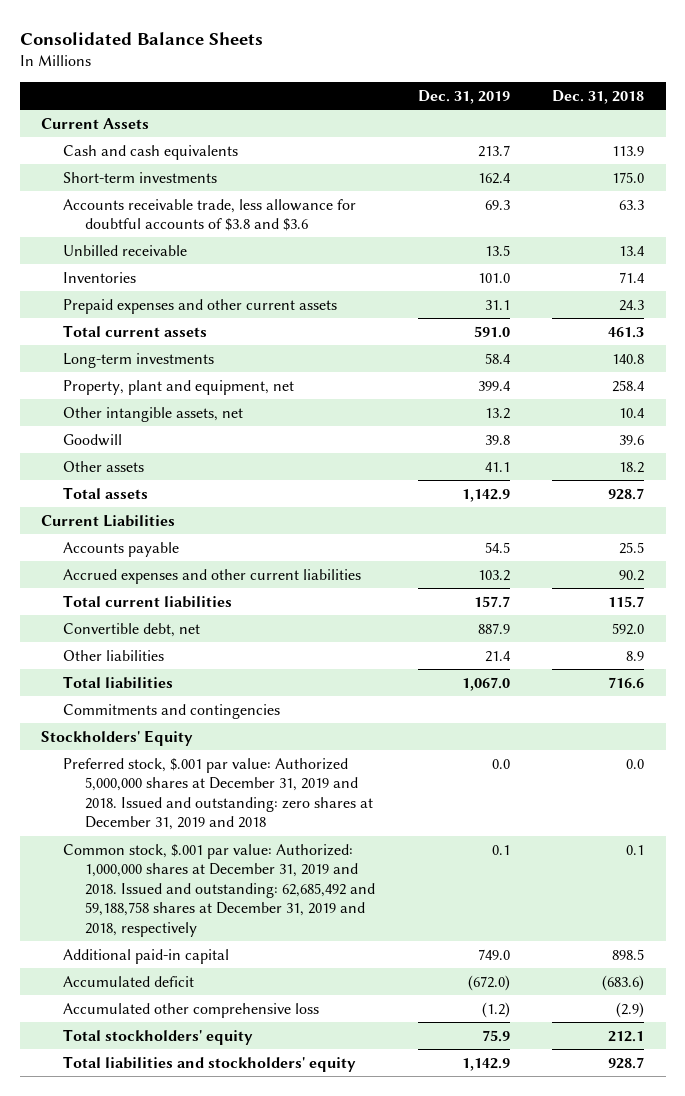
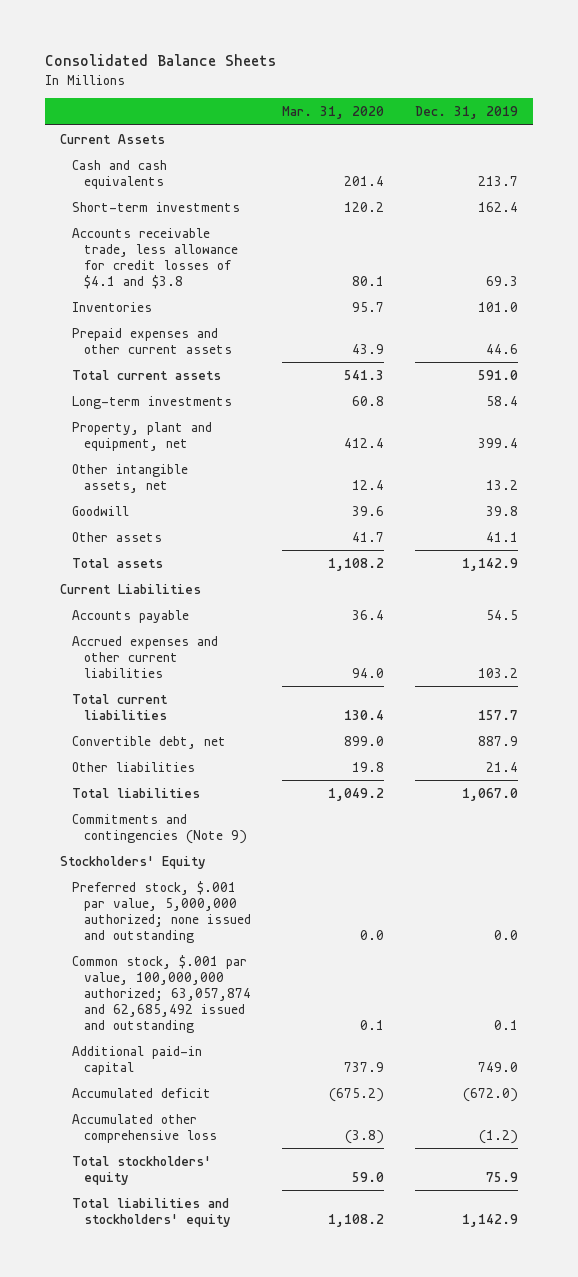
- | Dec. 31, 2019 | Dec. 31, 2018
+ | Mar. 31, 2020 | Dec. 31, 2019
- Accounts receivable trade, less allowance for doubtful accounts of $3.8 and $3.6 | 69.3 | 63.3
- Unbilled receivable | 13.5 | 13.4
+ Accounts receivable trade, less allowance for credit losses of $4.1 and $3.8 | 80.1 | 69.3
- Prepaid expenses and other current assets | 31.1 | 24.3
+ Prepaid expenses and other current assets | 43.9 | 44.6
- Commitments and contingencies
+ Commitments and contingencies (Note 9)
- Preferred stock, $.001 par value: Authorized 5,000,000 shares at December 31, 2019 and 2018. Issued and outstanding: zero shares at December 31, 2019 and 2018 | 0.0 | 0.0
- Common stock, $.001 par value: Authorized: 1,000,000 shares at December 31, 2019 and 2018. Issued and outstanding: 62,685,492 and 59,188,758 shares at December 31, 2019 and 2018, respectively | 0.1 | 0.1
+ Preferred stock, $.001 par value, 5,000,000 authorized; none issued and outstanding | 0.0 | 0.0
+ Common stock, $.001 par value, 100,000,000 authorized; 63,057,874 and 62,685,492 issued and outstanding | 0.1 | 0.1

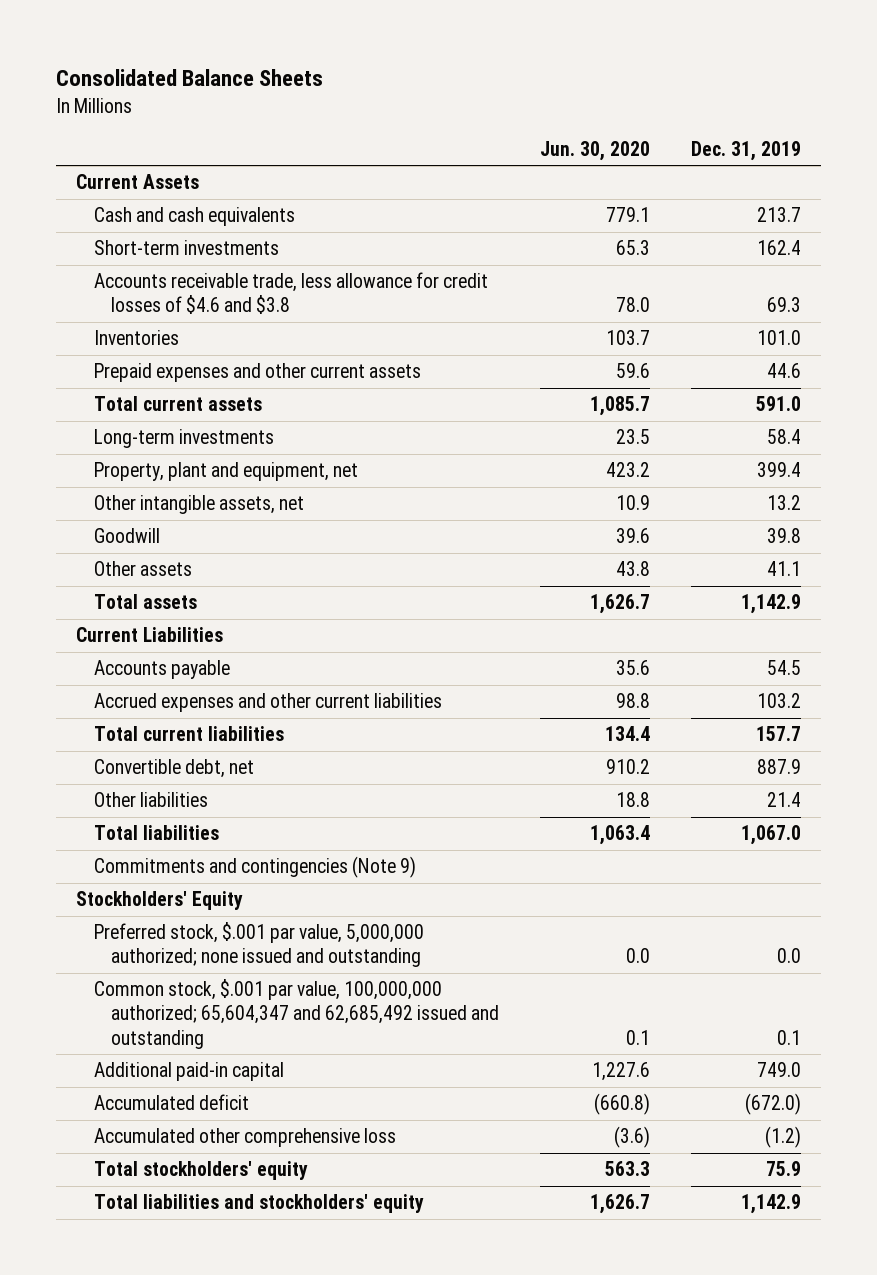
- | Mar. 31, 2020 | Dec. 31, 2019
+ | Jun. 30, 2020 | Dec. 31, 2019
- Accounts receivable trade, less allowance for credit losses of $4.1 and $3.8 | 80.1 | 69.3
+ Accounts receivable trade, less allowance for credit losses of $4.6 and $3.8 | 78.0 | 69.3
- Common stock, $.001 par value, 100,000,000 authorized; 63,057,874 and 62,685,492 issued and outstanding | 0.1 | 0.1
+ Common stock, $.001 par value, 100,000,000 authorized; 65,604,347 and 62,685,492 issued and outstanding | 0.1 | 0.1

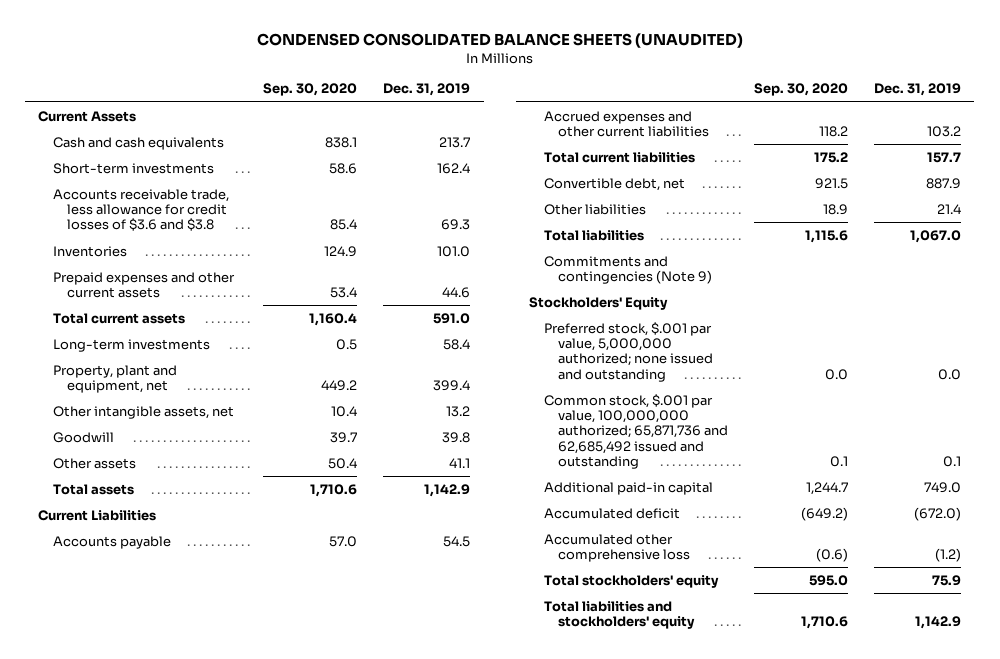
- Consolidated Balance Sheets
+ CONDENSED CONSOLIDATED BALANCE SHEETS (UNAUDITED)
- | Jun. 30, 2020 | Dec. 31, 2019
+ | Sep. 30, 2020 | Dec. 31, 2019
- Accounts receivable trade, less allowance for credit losses of $4.6 and $3.8 | 78.0 | 69.3
+ Accounts receivable trade, less allowance for credit losses of $3.6 and $3.8 | 85.4 | 69.3
- Common stock, $.001 par value, 100,000,000 authorized; 65,604,347 and 62,685,492 issued and outstanding | 0.1 | 0.1
+ Common stock, $.001 par value, 100,000,000 authorized; 65,871,736 and 62,685,492 issued and outstanding | 0.1 | 0.1

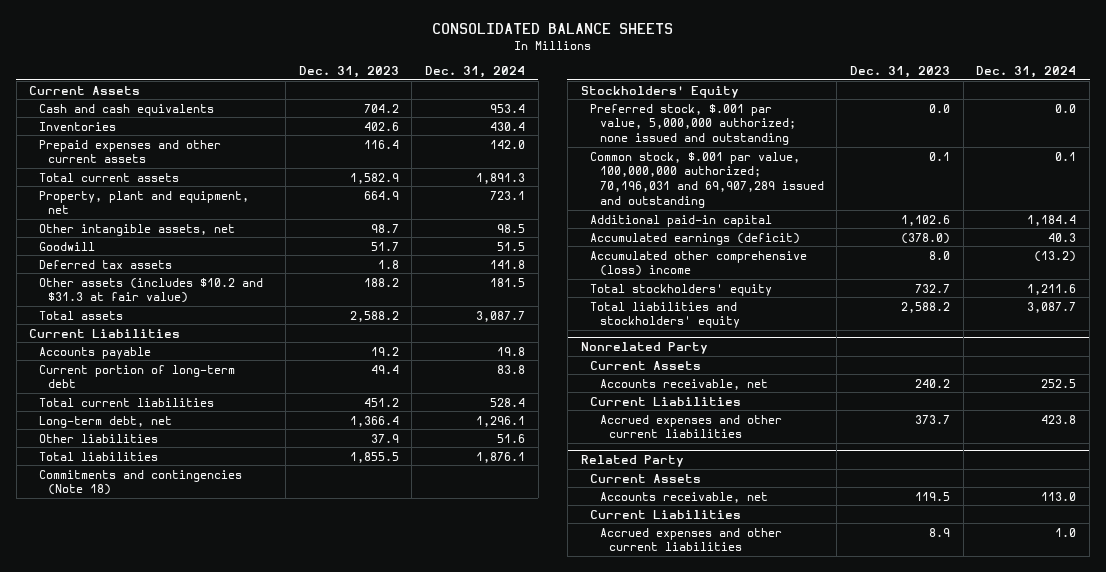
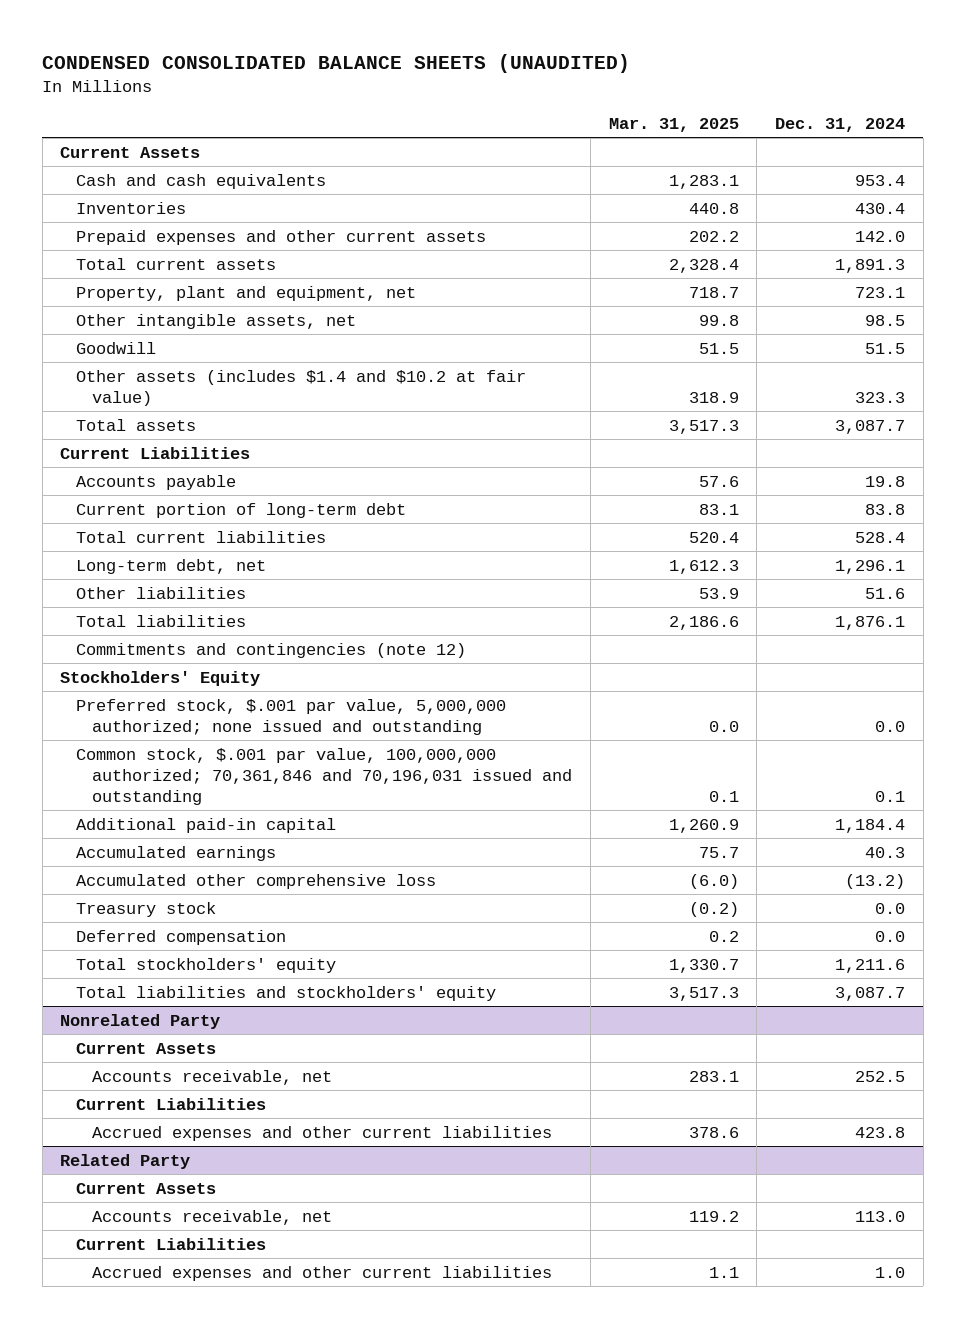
- CONSOLIDATED BALANCE SHEETS
+ CONDENSED CONSOLIDATED BALANCE SHEETS (UNAUDITED)
- | Dec. 31, 2023 | Dec. 31, 2024
+ | Mar. 31, 2025 | Dec. 31, 2024
- Deferred tax assets | 1.8 | 141.8
- Other assets (includes $10.2 and $31.3 at fair value) | 188.2 | 181.5
+ Other assets (includes $1.4 and $10.2 at fair value) | 318.9 | 323.3
- Commitments and contingencies (Note 18)
+ Commitments and contingencies (note 12)
- Common stock, $.001 par value, 100,000,000 authorized; 70,196,031 and 69,907,289 issued and outstanding | 0.1 | 0.1
+ Common stock, $.001 par value, 100,000,000 authorized; 70,361,846 and 70,196,031 issued and outstanding | 0.1 | 0.1
- Accumulated earnings (deficit) | (378.0) | 40.3
- Accumulated other comprehensive (loss) income | 8.0 | (13.2)
+ Accumulated earnings | 75.7 | 40.3
+ Accumulated other comprehensive loss | (6.0) | (13.2)
+ Treasury stock | (0.2) | 0.0
+ Deferred compensation | 0.2 | 0.0

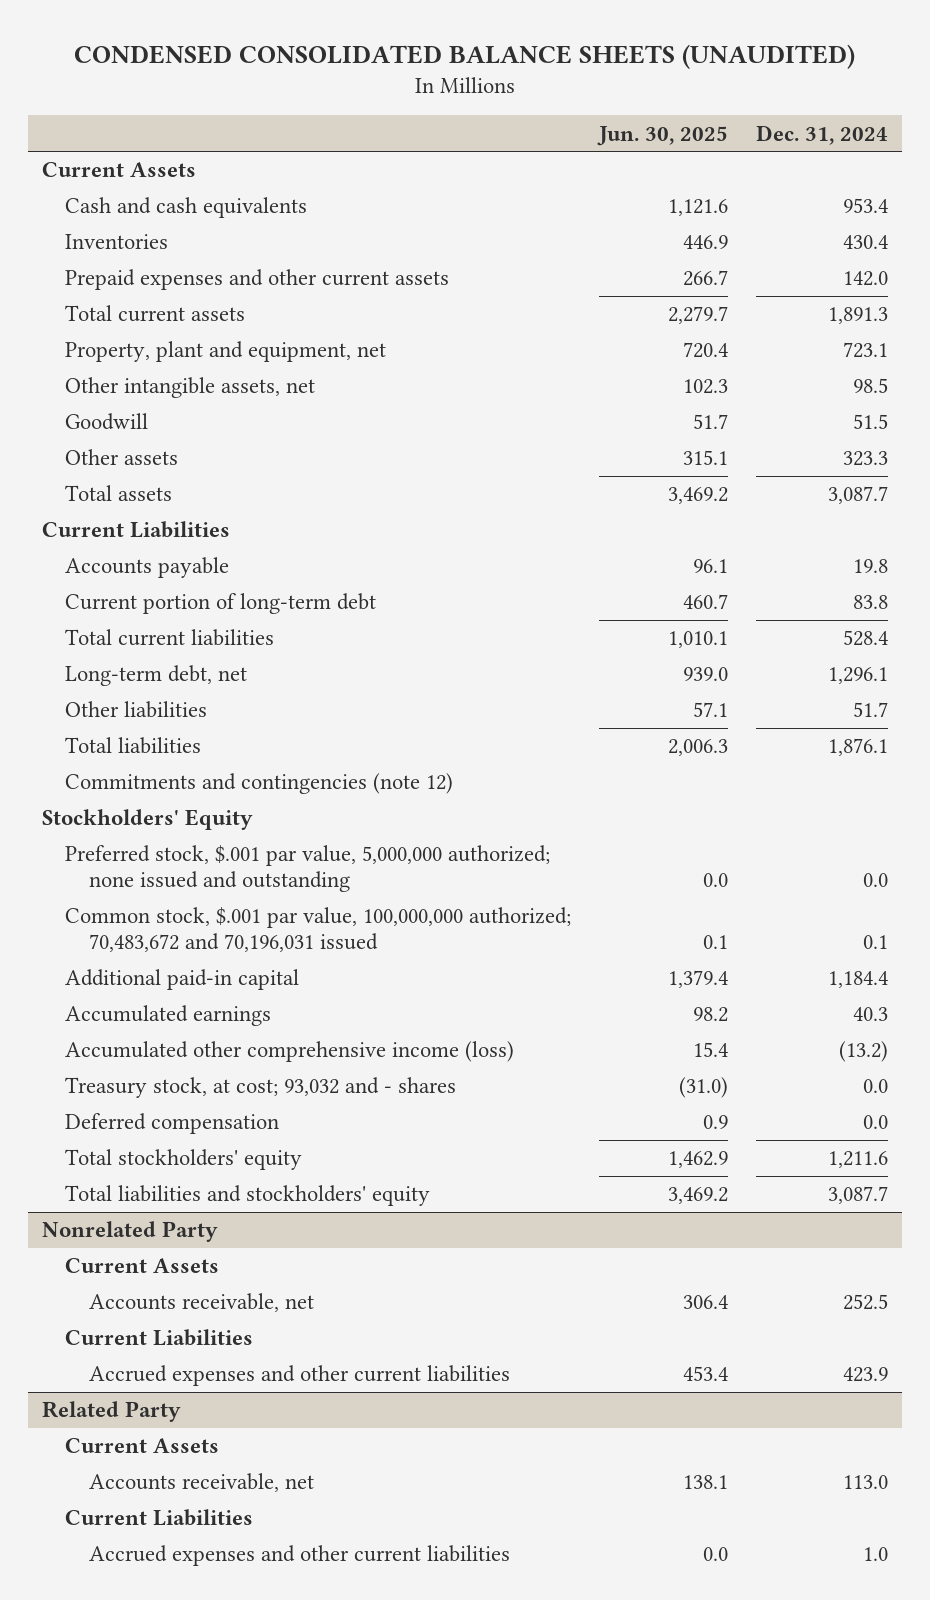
- | Mar. 31, 2025 | Dec. 31, 2024
+ | Jun. 30, 2025 | Dec. 31, 2024
- Other assets (includes $1.4 and $10.2 at fair value) | 318.9 | 323.3
+ Other assets | 315.1 | 323.3
- Other liabilities | 53.9 | 51.6
+ Other liabilities | 57.1 | 51.7
- Common stock, $.001 par value, 100,000,000 authorized; 70,361,846 and 70,196,031 issued and outstanding | 0.1 | 0.1
+ Common stock, $.001 par value, 100,000,000 authorized; 70,483,672 and 70,196,031 issued | 0.1 | 0.1
- Accumulated other comprehensive loss | (6.0) | (13.2)
- Treasury stock | (0.2) | 0.0
+ Accumulated other comprehensive income (loss) | 15.4 | (13.2)
+ Treasury stock, at cost; 93,032 and - shares | (31.0) | 0.0
@ Nonrelated Party
- Accrued expenses and other current liabilities | 378.6 | 423.8
+ Accrued expenses and other current liabilities | 453.4 | 423.9

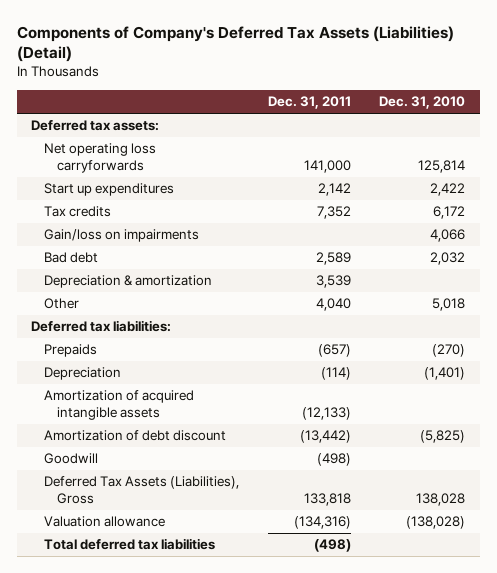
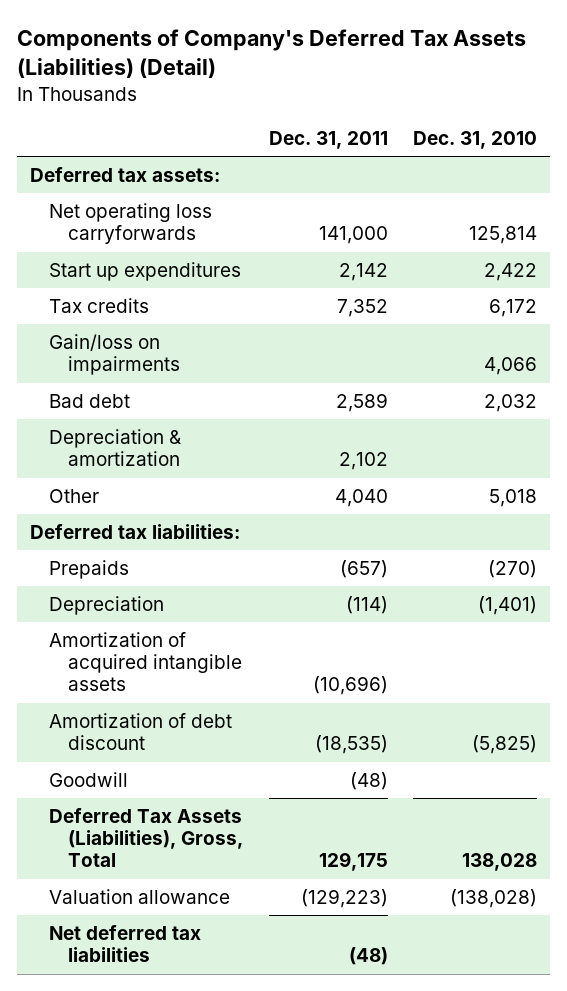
- Depreciation & amortization | 3,539 |
+ Depreciation & amortization | 2,102 |
- Amortization of acquired intangible assets | (12,133) |
- Amortization of debt discount | (13,442) | (5,825)
- Goodwill | (498) |
- Deferred Tax Assets (Liabilities), Gross | 133,818 | 138,028
- Valuation allowance | (134,316) | (138,028)
- Total deferred tax liabilities | (498) |
+ Amortization of acquired intangible assets | (10,696) |
+ Amortization of debt discount | (18,535) | (5,825)
+ Goodwill | (48) |
+ Deferred Tax Assets (Liabilities), Gross, Total | 129,175 | 138,028
+ Valuation allowance | (129,223) | (138,028)
+ Net deferred tax liabilities | (48) |

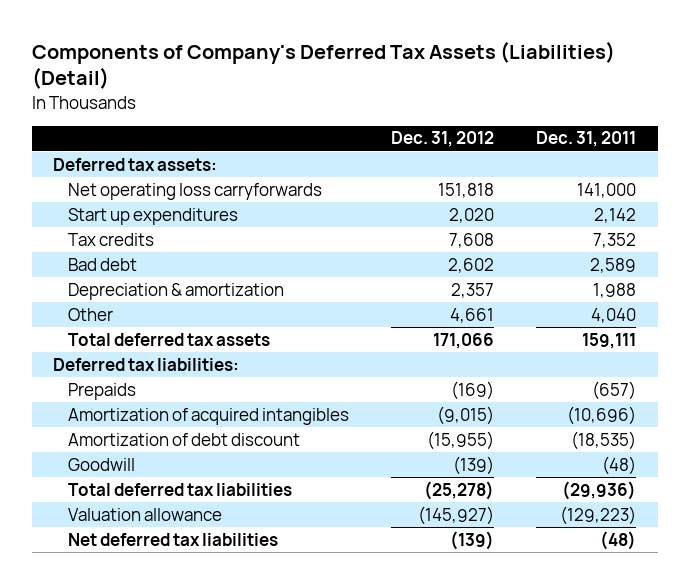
- | Dec. 31, 2011 | Dec. 31, 2010
+ | Dec. 31, 2012 | Dec. 31, 2011
- Gain/loss on impairments | | 4,066
- Depreciation & amortization | 2,102 |
+ Depreciation & amortization | 2,357 | 1,988
+ Total deferred tax assets | 171,066 | 159,111
- Depreciation | (114) | (1,401)
- Amortization of acquired intangible assets | (10,696) |
+ Amortization of acquired intangibles | (9,015) | (10,696)
- Deferred Tax Assets (Liabilities), Gross, Total | 129,175 | 138,028
+ Total deferred tax liabilities | (25,278) | (29,936)

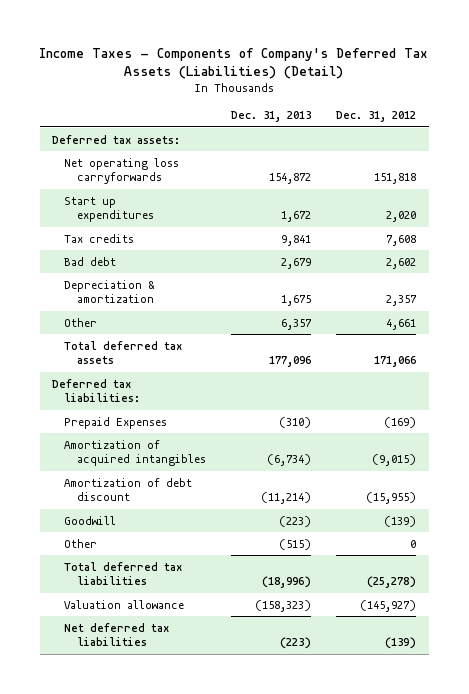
- Components of Company's Deferred Tax Assets (Liabilities) (Detail)
+ Income Taxes - Components of Company's Deferred Tax Assets (Liabilities) (Detail)
- | Dec. 31, 2012 | Dec. 31, 2011
+ | Dec. 31, 2013 | Dec. 31, 2012
- Prepaids | (169) | (657)
+ Prepaid Expenses | (310) | (169)
+ Other | (515) | 0

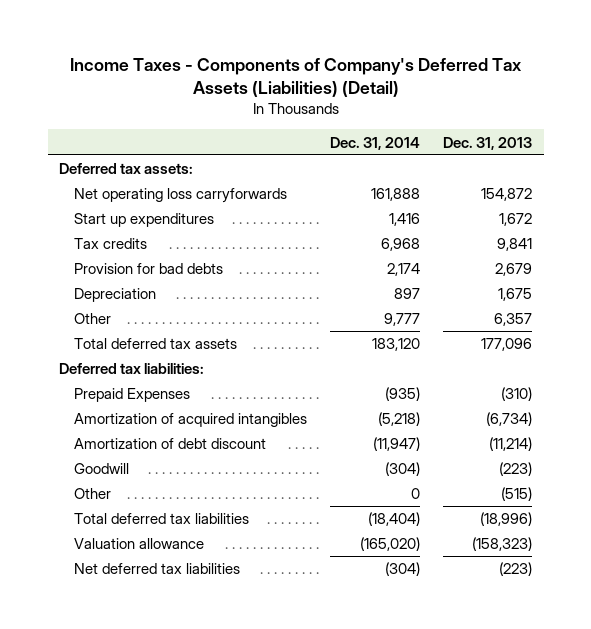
- | Dec. 31, 2013 | Dec. 31, 2012
+ | Dec. 31, 2014 | Dec. 31, 2013
- Bad debt | 2,679 | 2,602
- Depreciation & amortization | 1,675 | 2,357
+ Provision for bad debts | 2,174 | 2,679
+ Depreciation | 897 | 1,675

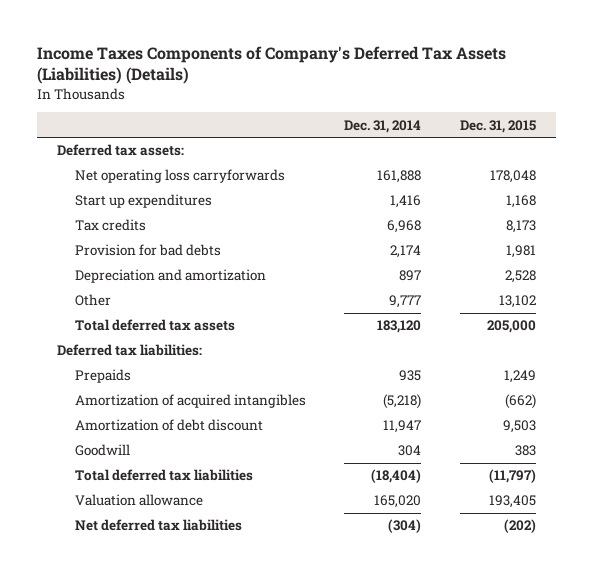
- Income Taxes - Components of Company's Deferred Tax Assets (Liabilities) (Detail)
+ Income Taxes Components of Company's Deferred Tax Assets (Liabilities) (Details)
- | Dec. 31, 2014 | Dec. 31, 2013
+ | Dec. 31, 2014 | Dec. 31, 2015
- Depreciation | 897 | 1,675
+ Depreciation and amortization | 897 | 2,528
- Prepaid Expenses | (935) | (310)
+ Prepaids | 935 | 1,249
- Amortization of debt discount | (11,947) | (11,214)
- Goodwill | (304) | (223)
- Other | 0 | (515)
+ Amortization of debt discount | 11,947 | 9,503
+ Goodwill | 304 | 383
- Valuation allowance | (165,020) | (158,323)
+ Valuation allowance | 165,020 | 193,405

